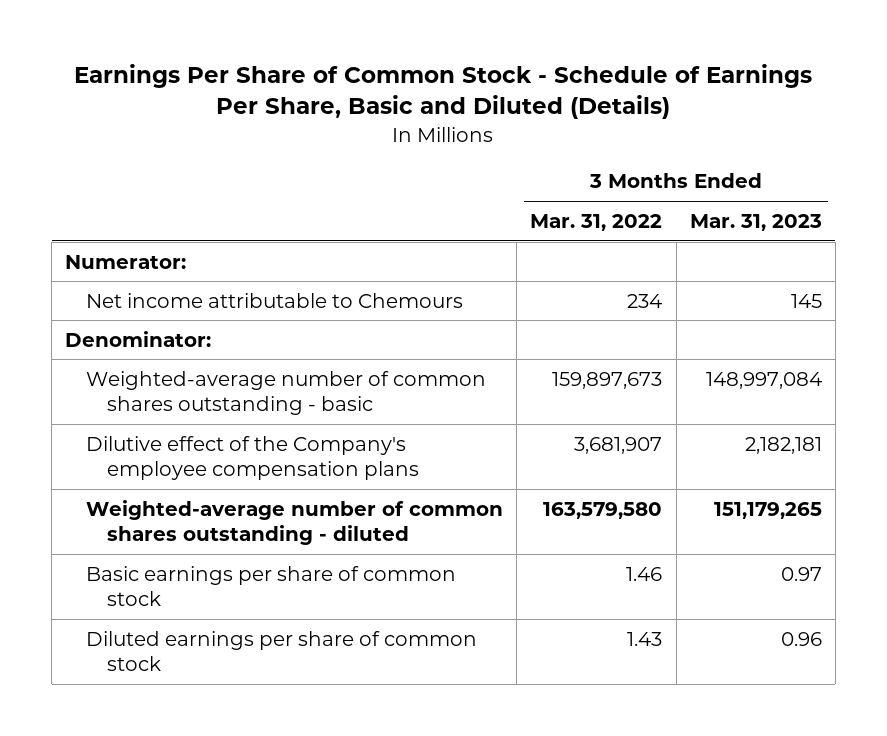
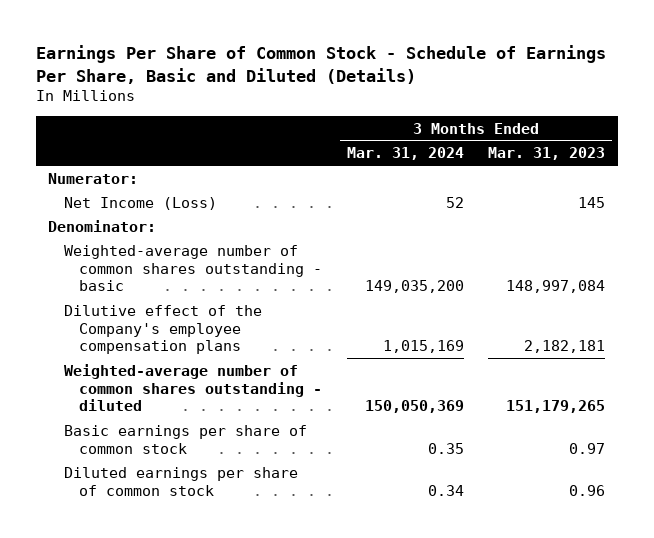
- | 3 Months Ended Mar. 31, 2022 | 3 Months Ended Mar. 31, 2023
+ | 3 Months Ended Mar. 31, 2024 | 3 Months Ended Mar. 31, 2023
- Net income attributable to Chemours | 234 | 145
+ Net Income (Loss) | 52 | 145

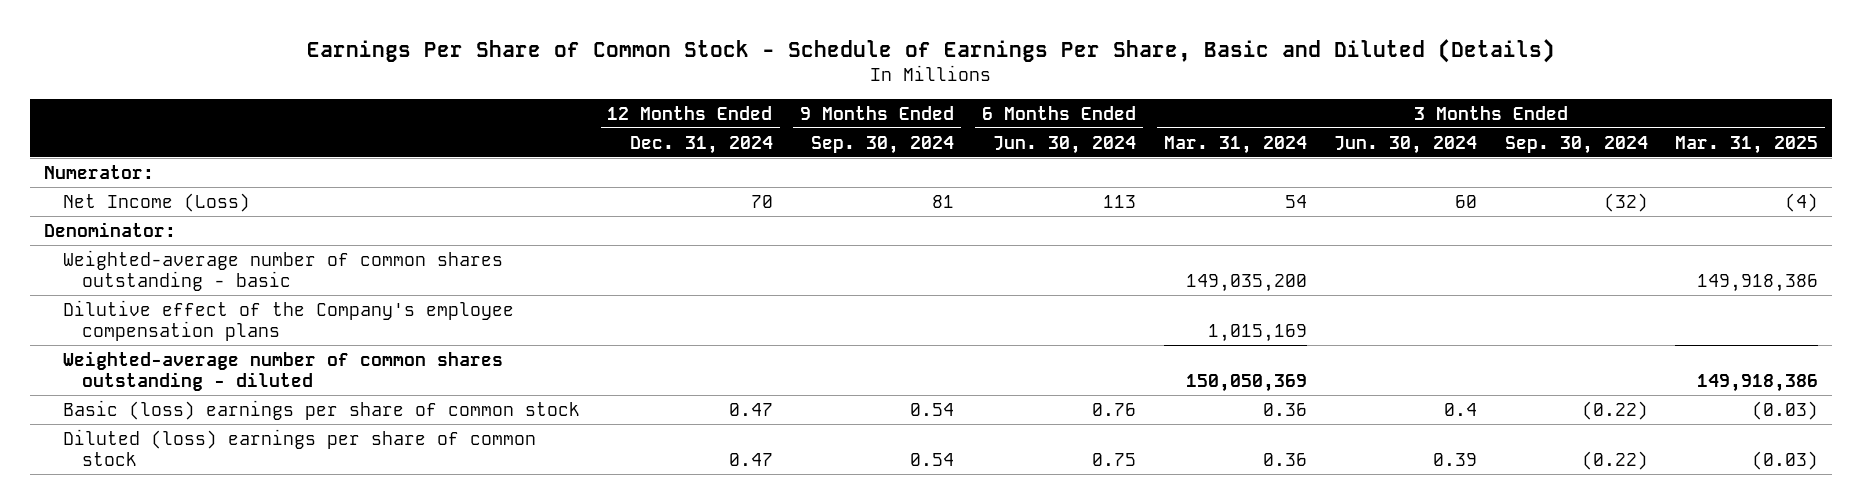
- | 3 Months Ended Mar. 31, 2024 | 3 Months Ended Mar. 31, 2023
+ | 12 Months Ended Dec. 31, 2024 | 9 Months Ended Sep. 30, 2024 | 6 Months Ended Jun. 30, 2024 | 3 Months Ended Mar. 31, 2024 | 3 Months Ended Jun. 30, 2024 | 3 Months Ended Sep. 30, 2024 | 3 Months Ended Mar. 31, 2025
- Net Income (Loss) | 52 | 145
+ Net Income (Loss) | 70 | 81 | 113 | 54 | 60 | (32) | (4)
- Basic earnings per share of common stock | 0.35 | 0.97
- Diluted earnings per share of common stock | 0.34 | 0.96
+ Basic (loss) earnings per share of common stock | 0.47 | 0.54 | 0.76 | 0.36 | 0.4 | (0.22) | (0.03)
+ Diluted (loss) earnings per share of common stock | 0.47 | 0.54 | 0.75 | 0.36 | 0.39 | (0.22) | (0.03)

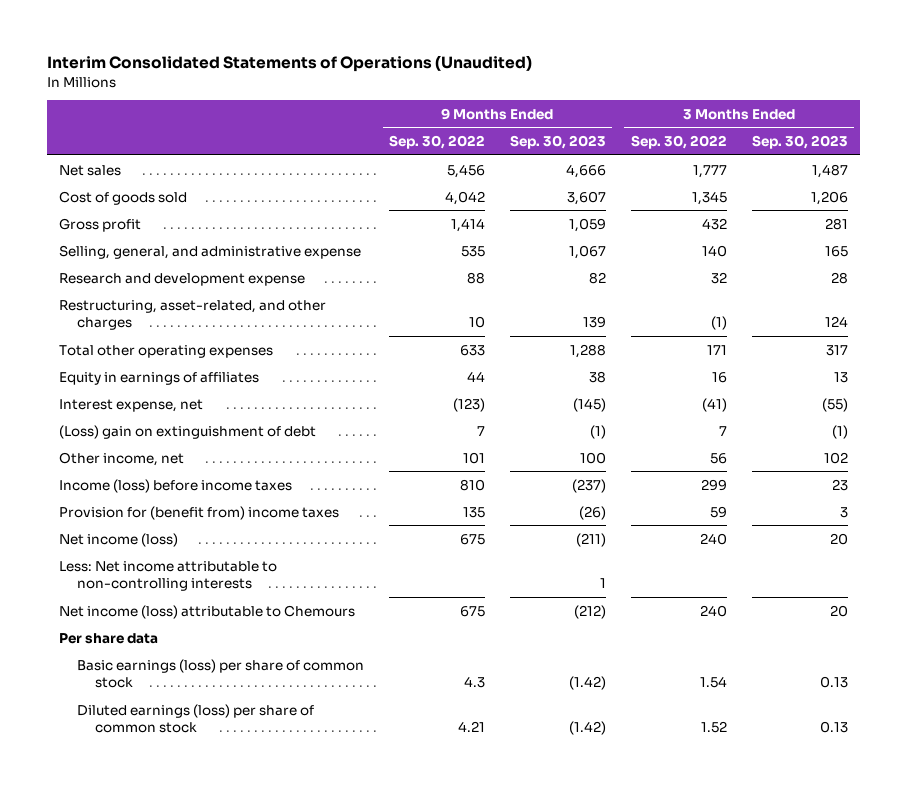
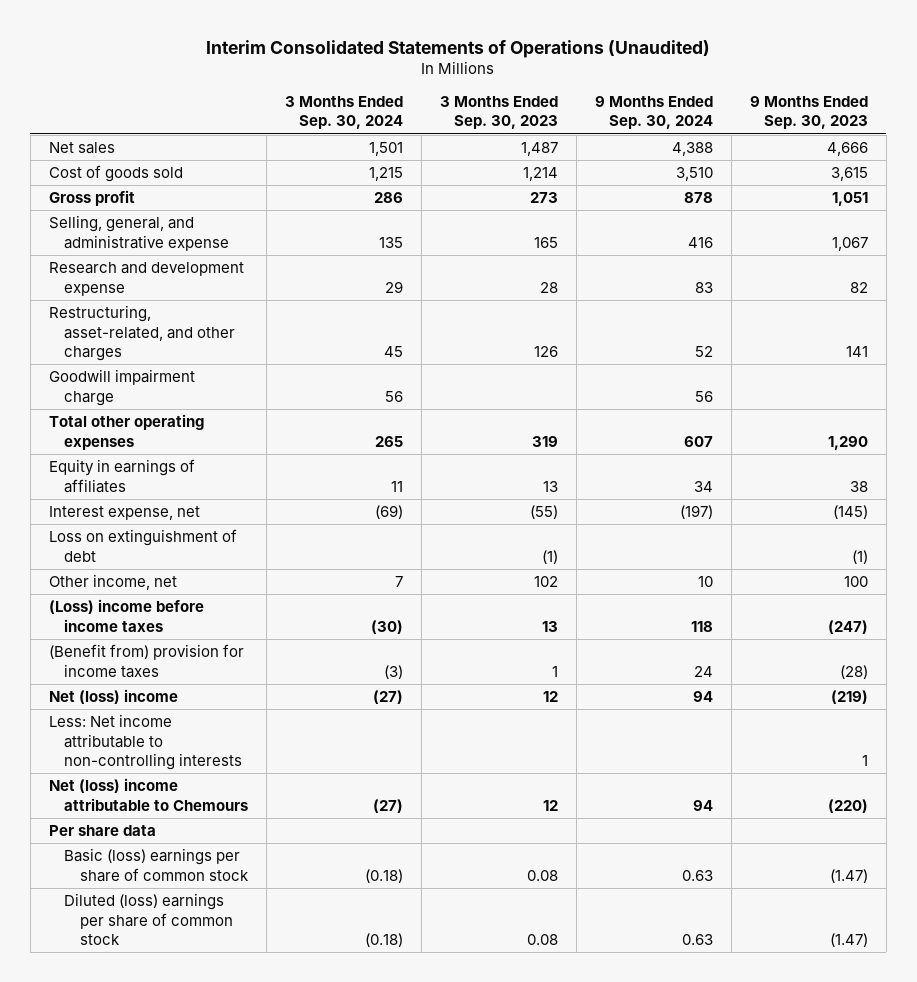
- | 9 Months Ended Sep. 30, 2022 | 9 Months Ended Sep. 30, 2023 | 3 Months Ended Sep. 30, 2022 | 3 Months Ended Sep. 30, 2023
+ | 3 Months Ended Sep. 30, 2024 | 3 Months Ended Sep. 30, 2023 | 9 Months Ended Sep. 30, 2024 | 9 Months Ended Sep. 30, 2023
- Cost of goods sold | 4,042 | 3,607 | 1,345 | 1,206
- Gross profit | 1,414 | 1,059 | 432 | 281
+ Cost of goods sold | 1,215 | 1,214 | 3,510 | 3,615
+ Gross profit | 286 | 273 | 878 | 1,051
- Restructuring, asset-related, and other charges | 10 | 139 | (1) | 124
- Total other operating expenses | 633 | 1,288 | 171 | 317
+ Restructuring, asset-related, and other charges | 45 | 126 | 52 | 141
+ Goodwill impairment charge | 56 | | 56 |
+ Total other operating expenses | 265 | 319 | 607 | 1,290
- (Loss) gain on extinguishment of debt | 7 | (1) | 7 | (1)
+ Loss on extinguishment of debt | | (1) | | (1)
- Income (loss) before income taxes | 810 | (237) | 299 | 23
- Provision for (benefit from) income taxes | 135 | (26) | 59 | 3
- Net income (loss) | 675 | (211) | 240 | 20
+ (Loss) income before income taxes | (30) | 13 | 118 | (247)
+ (Benefit from) provision for income taxes | (3) | 1 | 24 | (28)
+ Net (loss) income | (27) | 12 | 94 | (219)
- Net income (loss) attributable to Chemours | 675 | (212) | 240 | 20
+ Net (loss) income attributable to Chemours | (27) | 12 | 94 | (220)
- Basic earnings (loss) per share of common stock | 4.3 | (1.42) | 1.54 | 0.13
- Diluted earnings (loss) per share of common stock | 4.21 | (1.42) | 1.52 | 0.13
+ Basic (loss) earnings per share of common stock | (0.18) | 0.08 | 0.63 | (1.47)
+ Diluted (loss) earnings per share of common stock | (0.18) | 0.08 | 0.63 | (1.47)

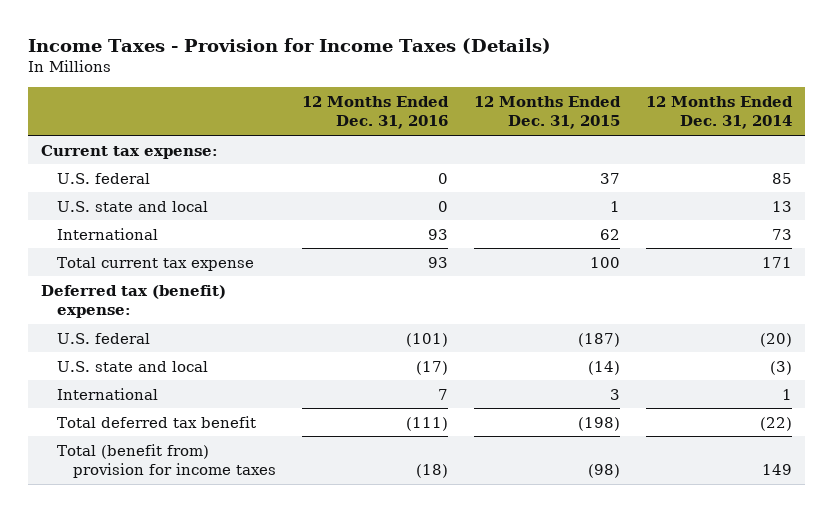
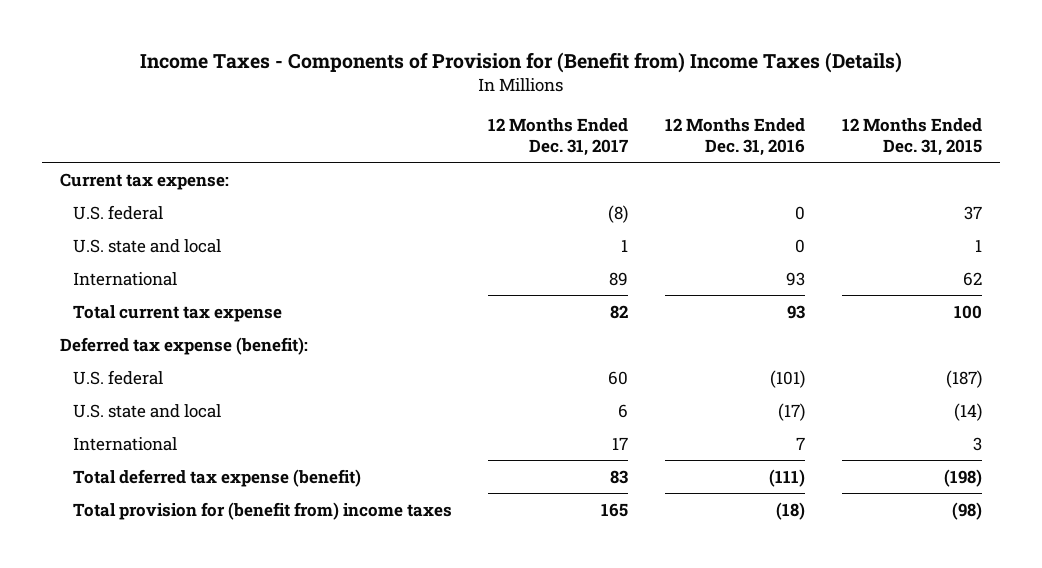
- Income Taxes - Provision for Income Taxes (Details)
+ Income Taxes - Components of Provision for (Benefit from) Income Taxes (Details)
- | 12 Months Ended Dec. 31, 2016 | 12 Months Ended Dec. 31, 2015 | 12 Months Ended Dec. 31, 2014
+ | 12 Months Ended Dec. 31, 2017 | 12 Months Ended Dec. 31, 2016 | 12 Months Ended Dec. 31, 2015
- Deferred tax (benefit) expense:
+ Deferred tax expense (benefit):
- Total deferred tax benefit | (111) | (198) | (22)
- Total (benefit from) provision for income taxes | (18) | (98) | 149
+ Total deferred tax expense (benefit) | 83 | (111) | (198)
+ Total provision for (benefit from) income taxes | 165 | (18) | (98)

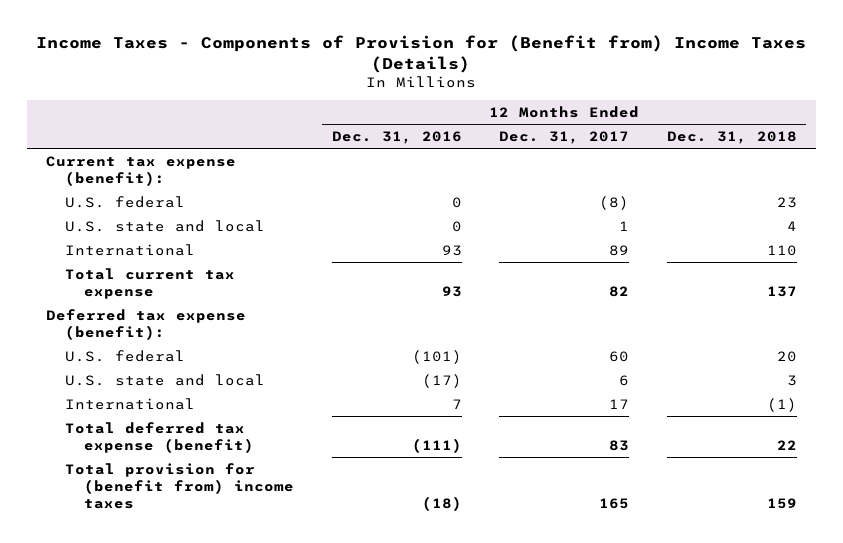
- | 12 Months Ended Dec. 31, 2017 | 12 Months Ended Dec. 31, 2016 | 12 Months Ended Dec. 31, 2015
+ | 12 Months Ended Dec. 31, 2016 | 12 Months Ended Dec. 31, 2017 | 12 Months Ended Dec. 31, 2018
- Current tax expense:
+ Current tax expense (benefit):

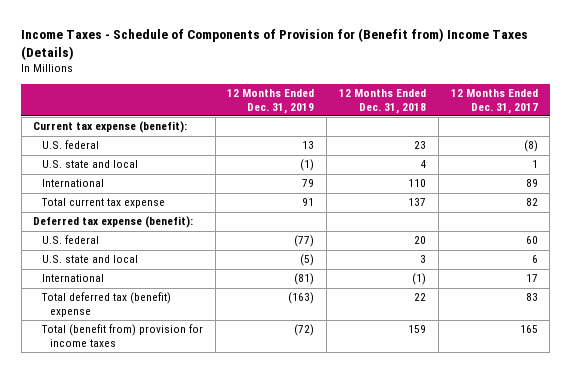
- Income Taxes - Components of Provision for (Benefit from) Income Taxes (Details)
+ Income Taxes - Schedule of Components of Provision for (Benefit from) Income Taxes (Details)
- | 12 Months Ended Dec. 31, 2016 | 12 Months Ended Dec. 31, 2017 | 12 Months Ended Dec. 31, 2018
+ | 12 Months Ended Dec. 31, 2019 | 12 Months Ended Dec. 31, 2018 | 12 Months Ended Dec. 31, 2017
- Total deferred tax expense (benefit) | (111) | 83 | 22
- Total provision for (benefit from) income taxes | (18) | 165 | 159
+ Total deferred tax (benefit) expense | (163) | 22 | 83
+ Total (benefit from) provision for income taxes | (72) | 159 | 165

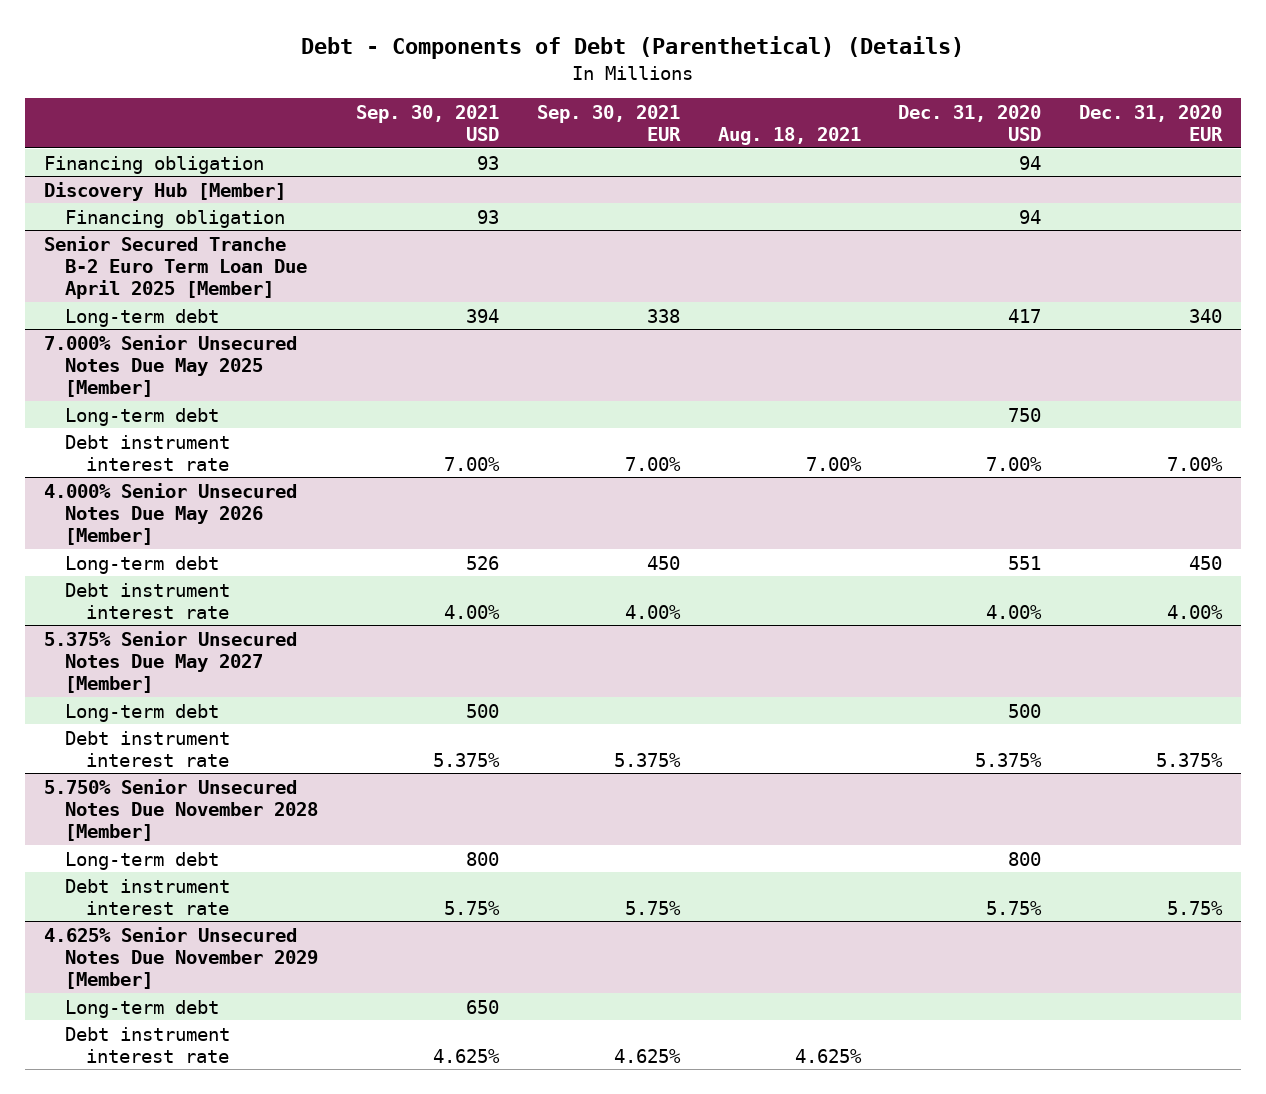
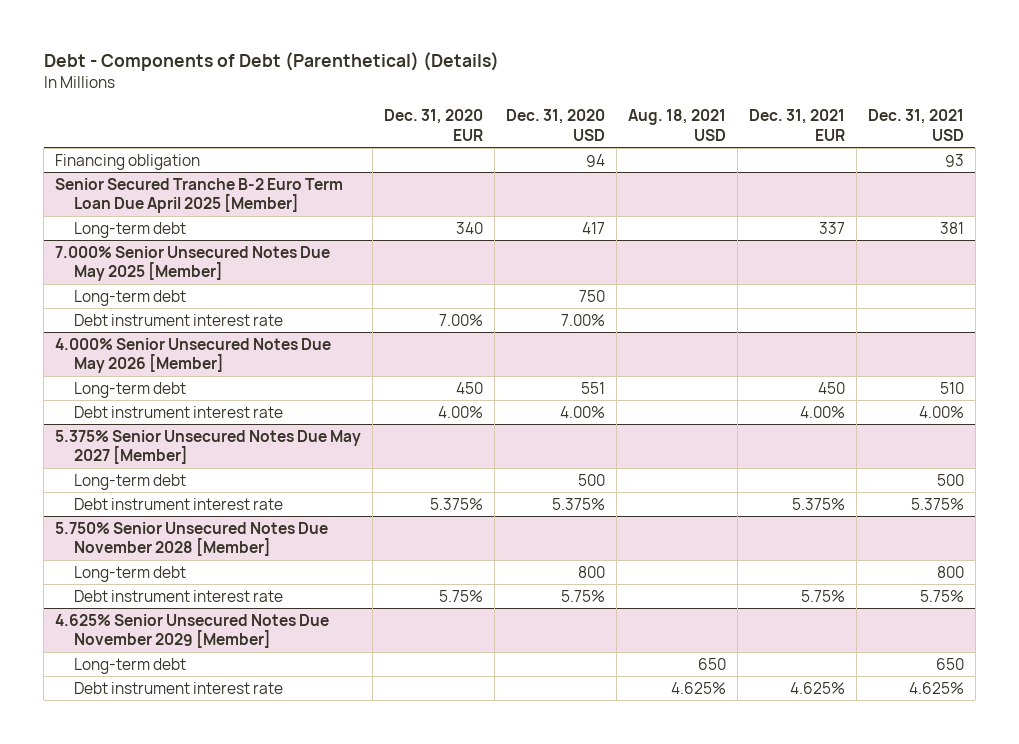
- | Sep. 30, 2021 USD | Sep. 30, 2021 EUR | Aug. 18, 2021 | Dec. 31, 2020 USD | Dec. 31, 2020 EUR
+ | Dec. 31, 2020 EUR | Dec. 31, 2020 USD | Aug. 18, 2021 USD | Dec. 31, 2021 EUR | Dec. 31, 2021 USD
- Discovery Hub [Member]
- Financing obligation | 93 | | | 94 |

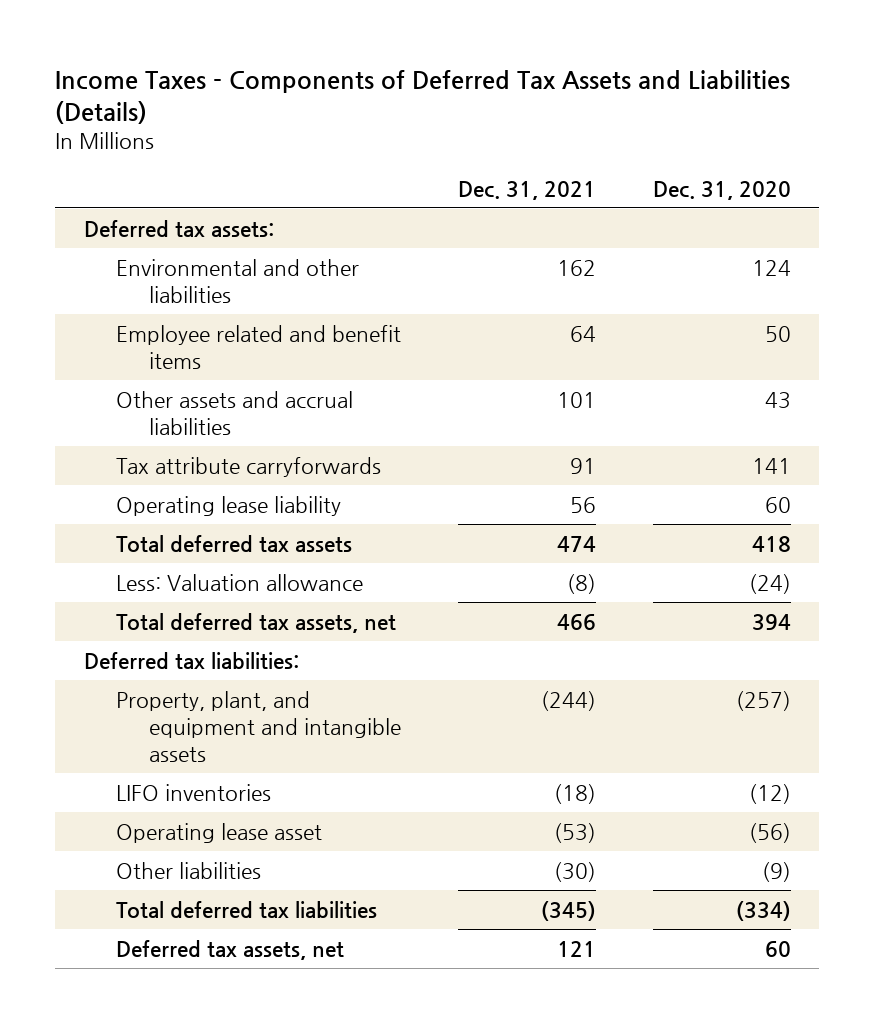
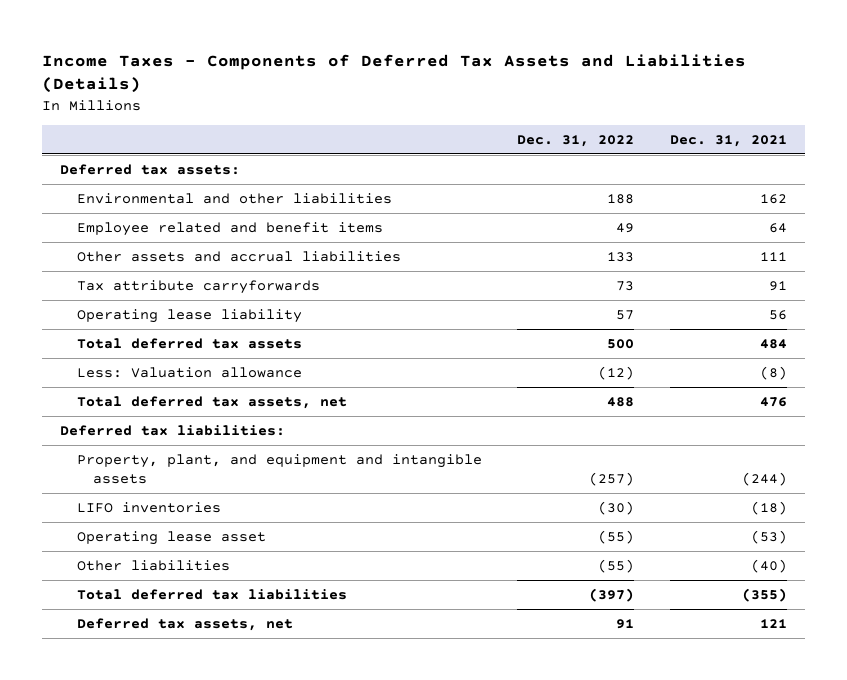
- | Dec. 31, 2021 | Dec. 31, 2020
+ | Dec. 31, 2022 | Dec. 31, 2021
- Other assets and accrual liabilities | 101 | 43
+ Other assets and accrual liabilities | 133 | 111
- Total deferred tax assets | 474 | 418
+ Total deferred tax assets | 500 | 484
- Total deferred tax assets, net | 466 | 394
+ Total deferred tax assets, net | 488 | 476
- Other liabilities | (30) | (9)
- Total deferred tax liabilities | (345) | (334)
+ Other liabilities | (55) | (40)
+ Total deferred tax liabilities | (397) | (355)

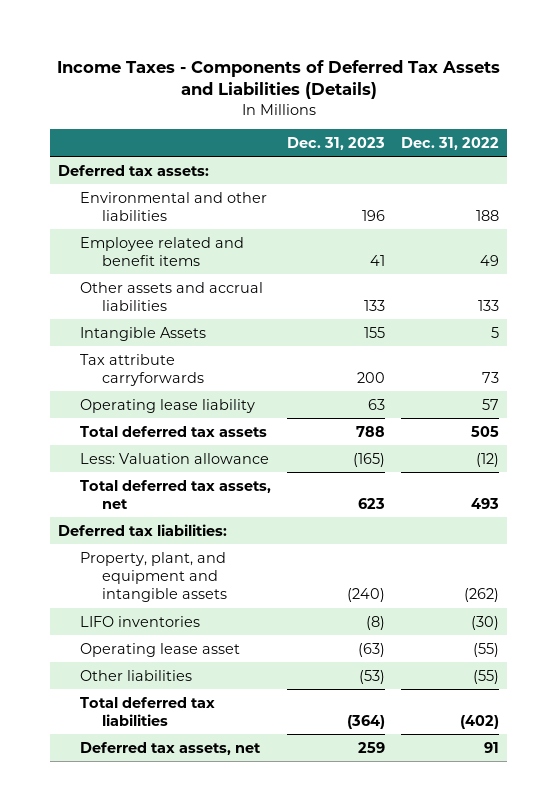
- | Dec. 31, 2022 | Dec. 31, 2021
+ | Dec. 31, 2023 | Dec. 31, 2022
+ Intangible Assets | 155 | 5
- Total deferred tax assets | 500 | 484
+ Total deferred tax assets | 788 | 505
- Total deferred tax assets, net | 488 | 476
+ Total deferred tax assets, net | 623 | 493
- Property, plant, and equipment and intangible assets | (257) | (244)
+ Property, plant, and equipment and intangible assets | (240) | (262)
- Total deferred tax liabilities | (397) | (355)
+ Total deferred tax liabilities | (364) | (402)

